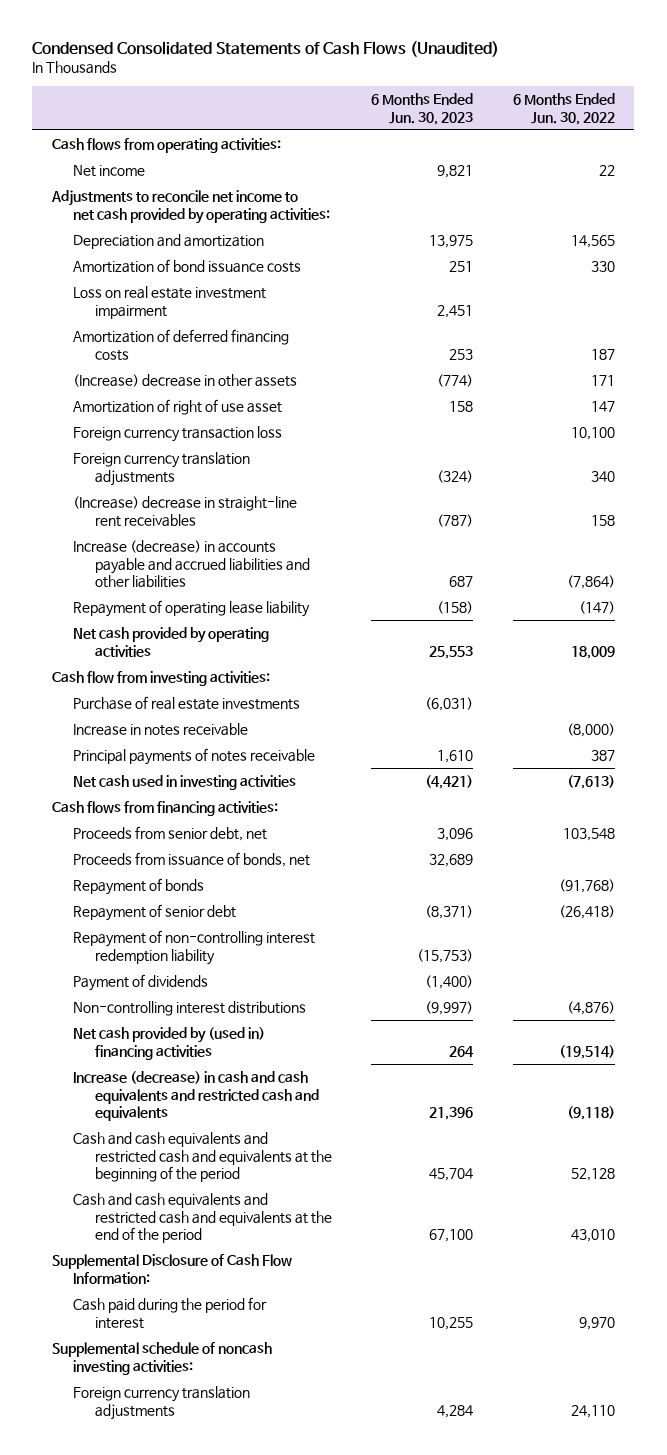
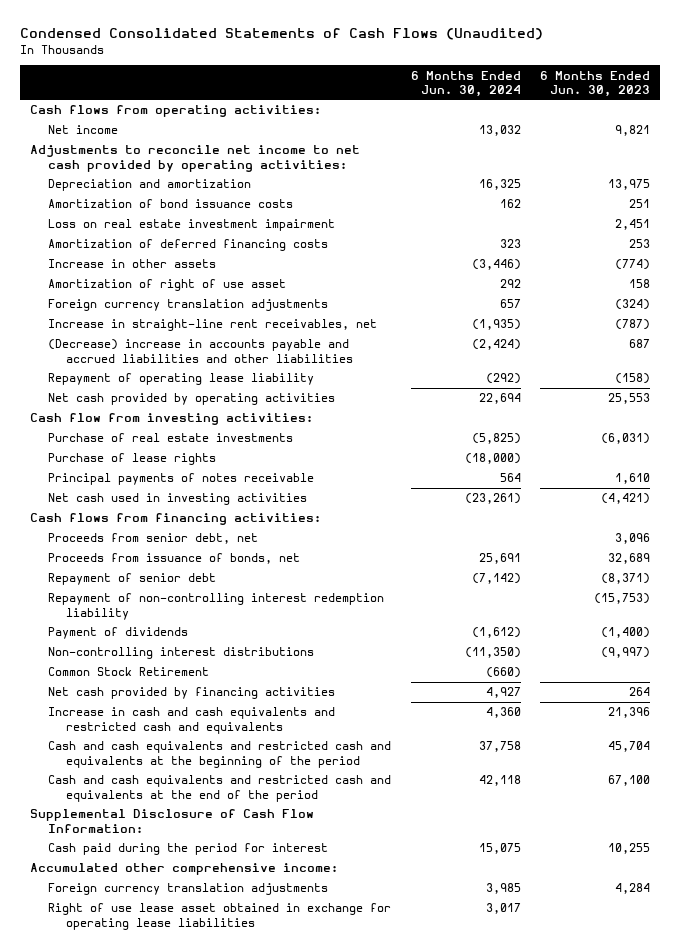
- | 6 Months Ended Jun. 30, 2023 | 6 Months Ended Jun. 30, 2022
+ | 6 Months Ended Jun. 30, 2024 | 6 Months Ended Jun. 30, 2023
- (Increase) decrease in other assets | (774) | 171
+ Increase in other assets | (3,446) | (774)
- Foreign currency transaction loss | | 10,100
- (Increase) decrease in straight-line rent receivables | (787) | 158
- Increase (decrease) in accounts payable and accrued liabilities and other liabilities | 687 | (7,864)
+ Increase in straight-line rent receivables, net | (1,935) | (787)
+ (Decrease) increase in accounts payable and accrued liabilities and other liabilities | (2,424) | 687
- Increase in notes receivable | | (8,000)
+ Purchase of lease rights | (18,000) |
- Repayment of bonds | | (91,768)
- Net cash provided by (used in) financing activities | 264 | (19,514)
- Increase (decrease) in cash and cash equivalents and restricted cash and equivalents | 21,396 | (9,118)
+ Common Stock Retirement | (660) |
+ Net cash provided by financing activities | 4,927 | 264
+ Increase in cash and cash equivalents and restricted cash and equivalents | 4,360 | 21,396
- Supplemental schedule of noncash investing activities:
+ Accumulated other comprehensive income:
+ Right of use lease asset obtained in exchange for operating lease liabilities | 3,017 |

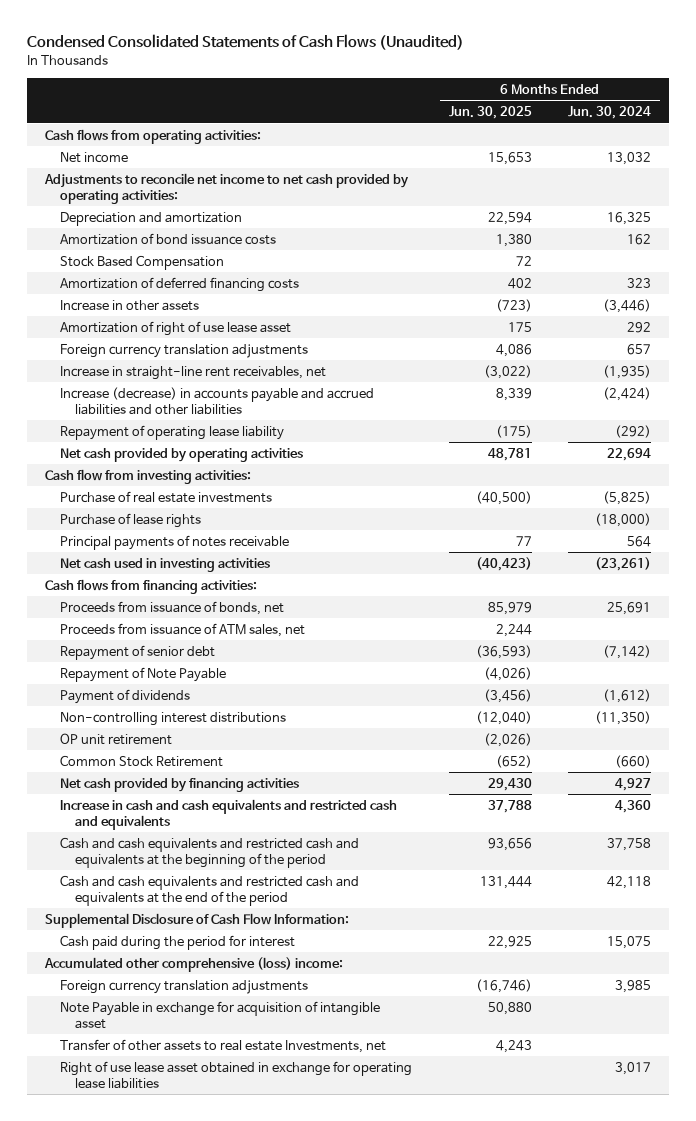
- | 6 Months Ended Jun. 30, 2024 | 6 Months Ended Jun. 30, 2023
+ | 6 Months Ended Jun. 30, 2025 | 6 Months Ended Jun. 30, 2024
- Loss on real estate investment impairment | | 2,451
+ Stock Based Compensation | 72 |
- Amortization of right of use asset | 292 | 158
+ Amortization of right of use lease asset | 175 | 292
- (Decrease) increase in accounts payable and accrued liabilities and other liabilities | (2,424) | 687
+ Increase (decrease) in accounts payable and accrued liabilities and other liabilities | 8,339 | (2,424)
- Proceeds from senior debt, net | | 3,096
+ Proceeds from issuance of ATM sales, net | 2,244 |
- Repayment of non-controlling interest redemption liability | | (15,753)
+ Repayment of Note Payable | (4,026) |
+ OP unit retirement | (2,026) |
- Accumulated other comprehensive income:
+ Accumulated other comprehensive (loss) income:
+ Note Payable in exchange for acquisition of intangible asset | 50,880 |
+ Transfer of other assets to real estate Investments, net | 4,243 |

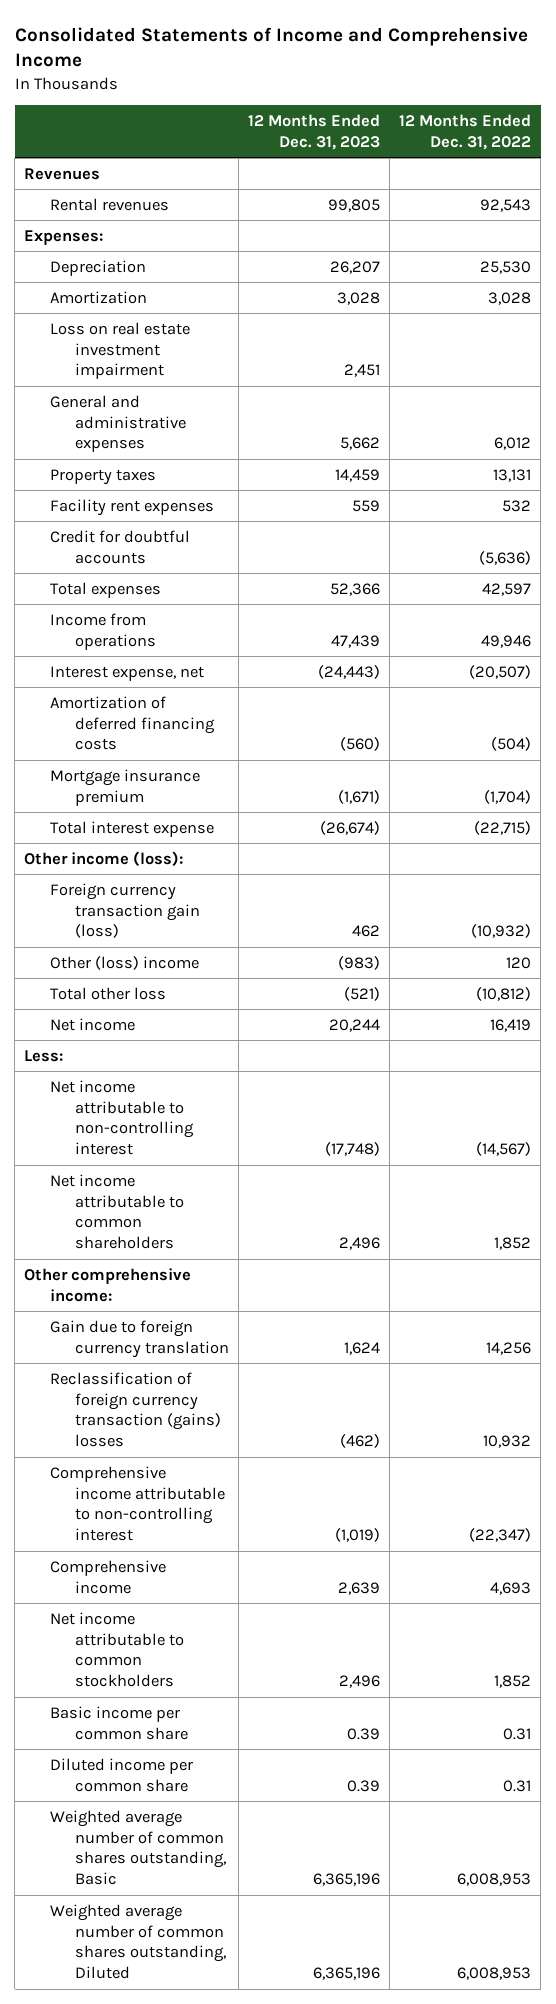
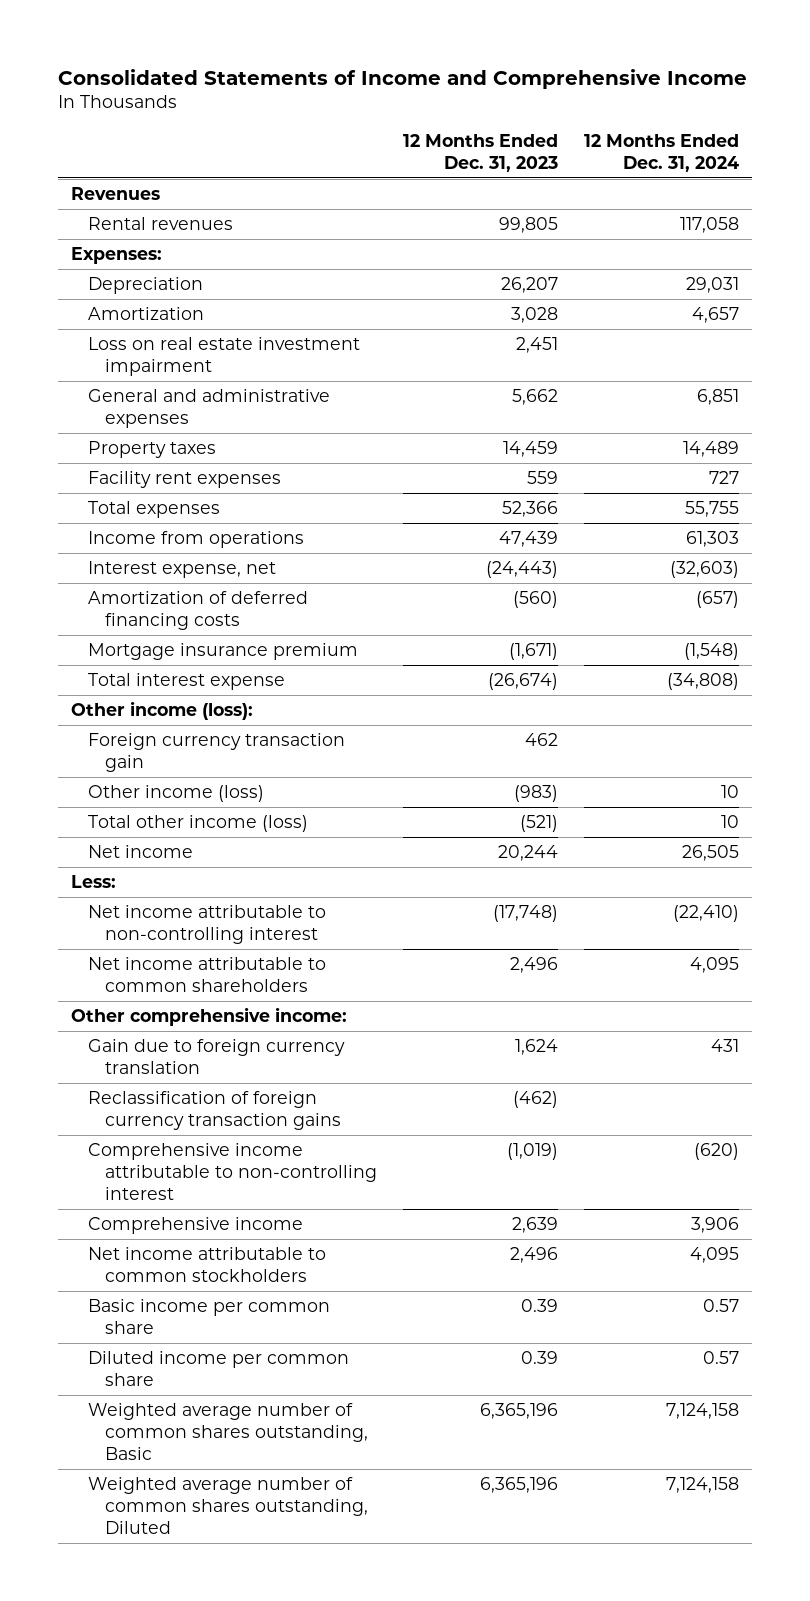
- | 12 Months Ended Dec. 31, 2023 | 12 Months Ended Dec. 31, 2022
+ | 12 Months Ended Dec. 31, 2023 | 12 Months Ended Dec. 31, 2024
- Credit for doubtful accounts | | (5,636)
- Foreign currency transaction gain (loss) | 462 | (10,932)
- Other (loss) income | (983) | 120
- Total other loss | (521) | (10,812)
+ Foreign currency transaction gain | 462 |
+ Other income (loss) | (983) | 10
+ Total other income (loss) | (521) | 10
- Reclassification of foreign currency transaction (gains) losses | (462) | 10,932
+ Reclassification of foreign currency transaction gains | (462) |

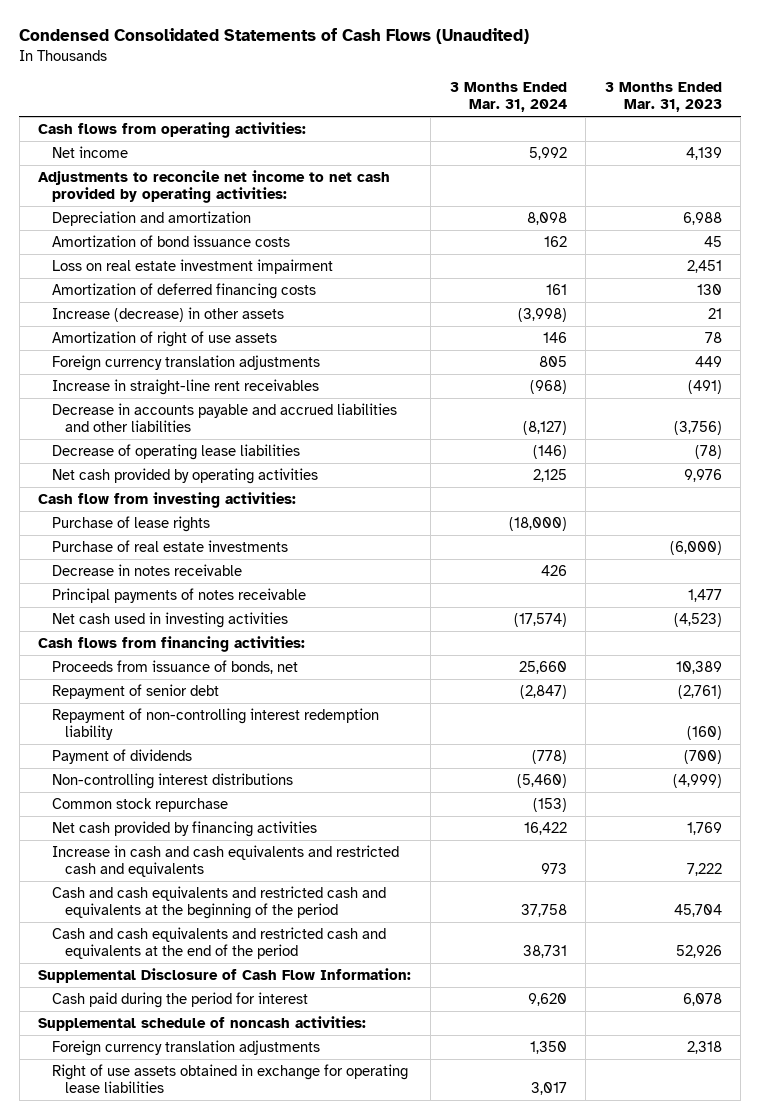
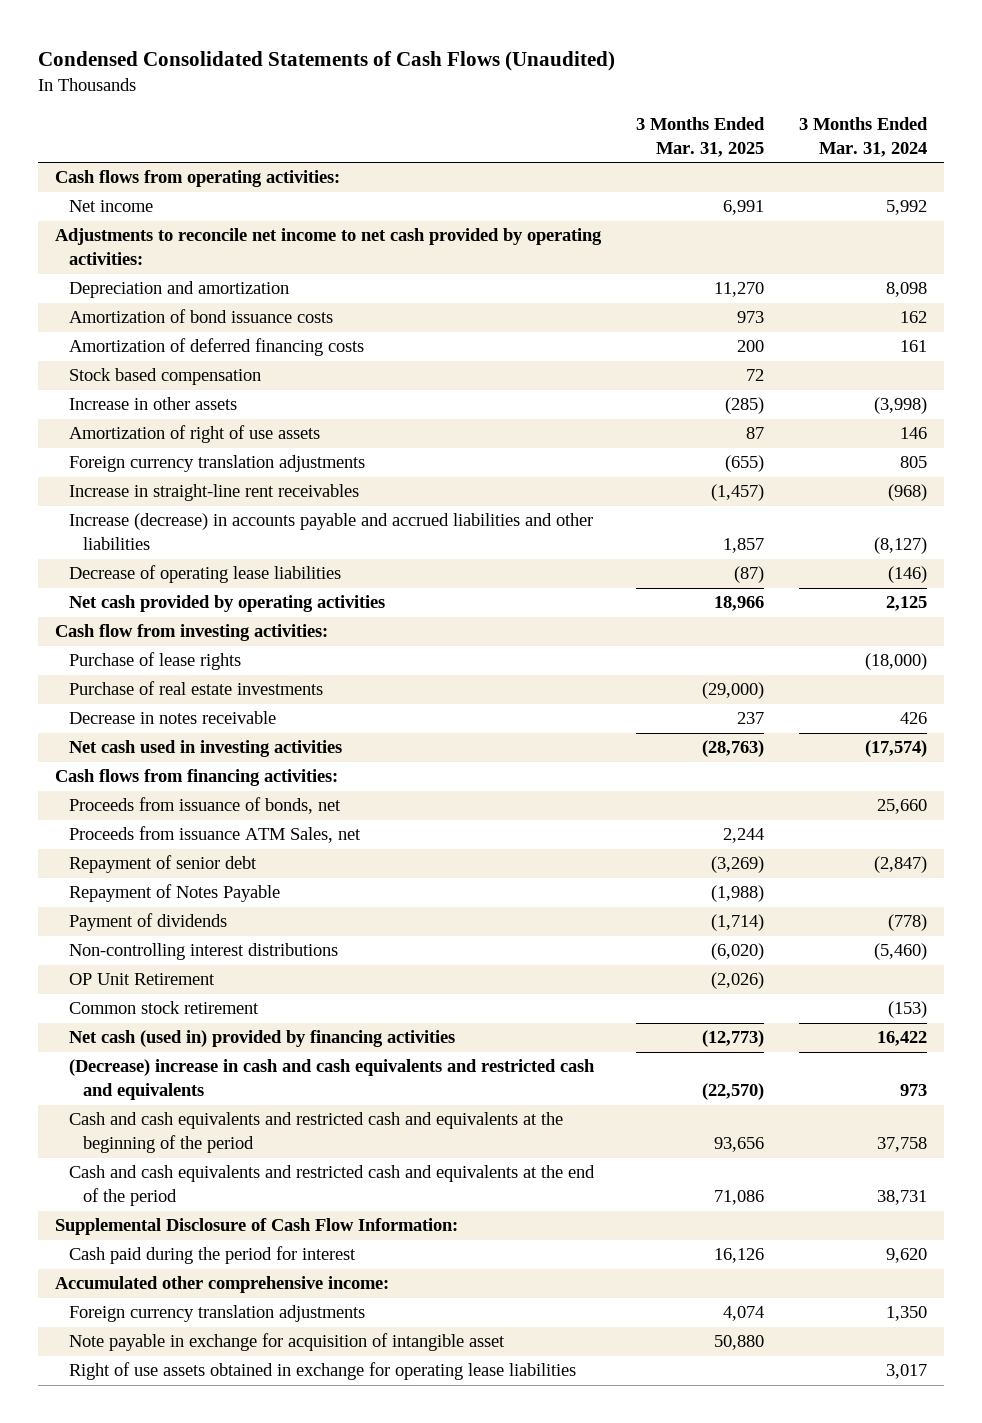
- | 3 Months Ended Mar. 31, 2024 | 3 Months Ended Mar. 31, 2023
+ | 3 Months Ended Mar. 31, 2025 | 3 Months Ended Mar. 31, 2024
- Loss on real estate investment impairment | | 2,451
- Increase (decrease) in other assets | (3,998) | 21
+ Stock based compensation | 72 |
+ Increase in other assets | (285) | (3,998)
- Decrease in accounts payable and accrued liabilities and other liabilities | (8,127) | (3,756)
+ Increase (decrease) in accounts payable and accrued liabilities and other liabilities | 1,857 | (8,127)
- Principal payments of notes receivable | | 1,477
+ Proceeds from issuance ATM Sales, net | 2,244 |
- Repayment of non-controlling interest redemption liability | | (160)
+ Repayment of Notes Payable | (1,988) |
- Common stock repurchase | (153) |
- Net cash provided by financing activities | 16,422 | 1,769
- Increase in cash and cash equivalents and restricted cash and equivalents | 973 | 7,222
+ OP Unit Retirement | (2,026) |
+ Common stock retirement | | (153)
+ Net cash (used in) provided by financing activities | (12,773) | 16,422
+ (Decrease) increase in cash and cash equivalents and restricted cash and equivalents | (22,570) | 973
- Supplemental schedule of noncash activities:
+ Accumulated other comprehensive income:
+ Note payable in exchange for acquisition of intangible asset | 50,880 |

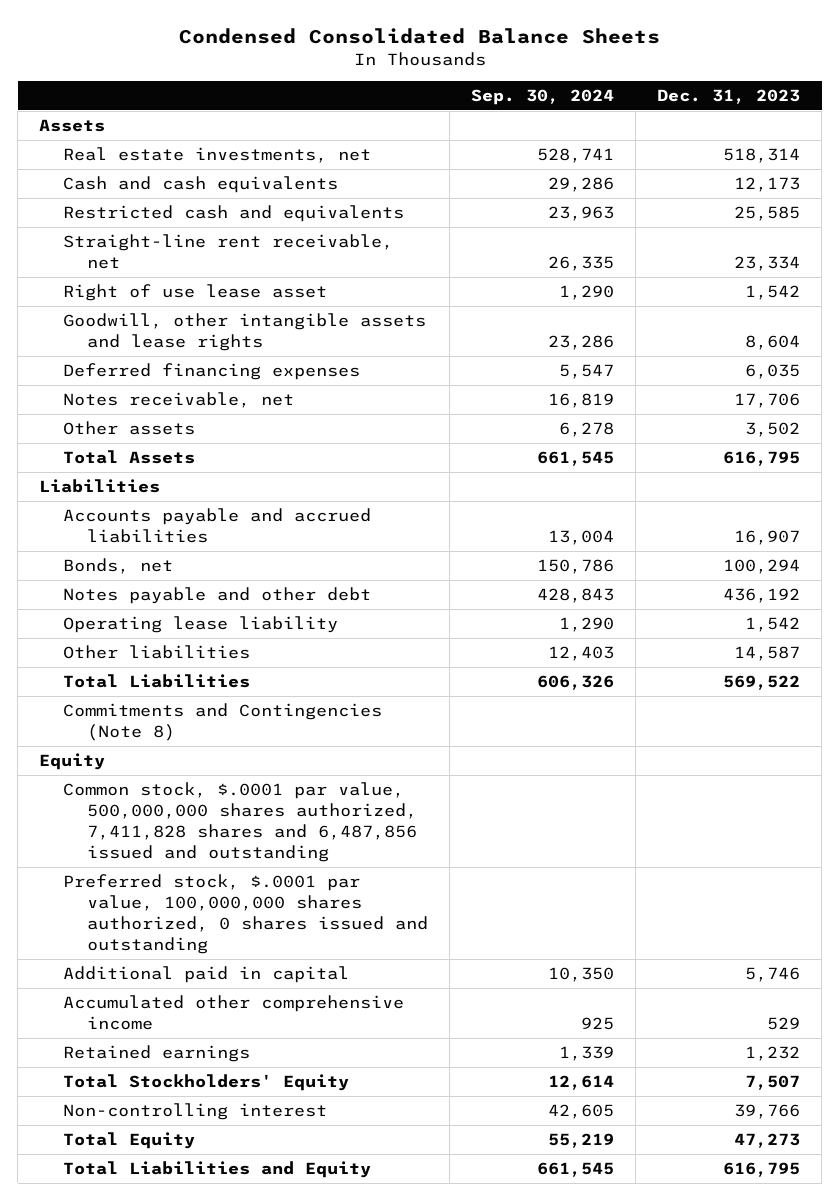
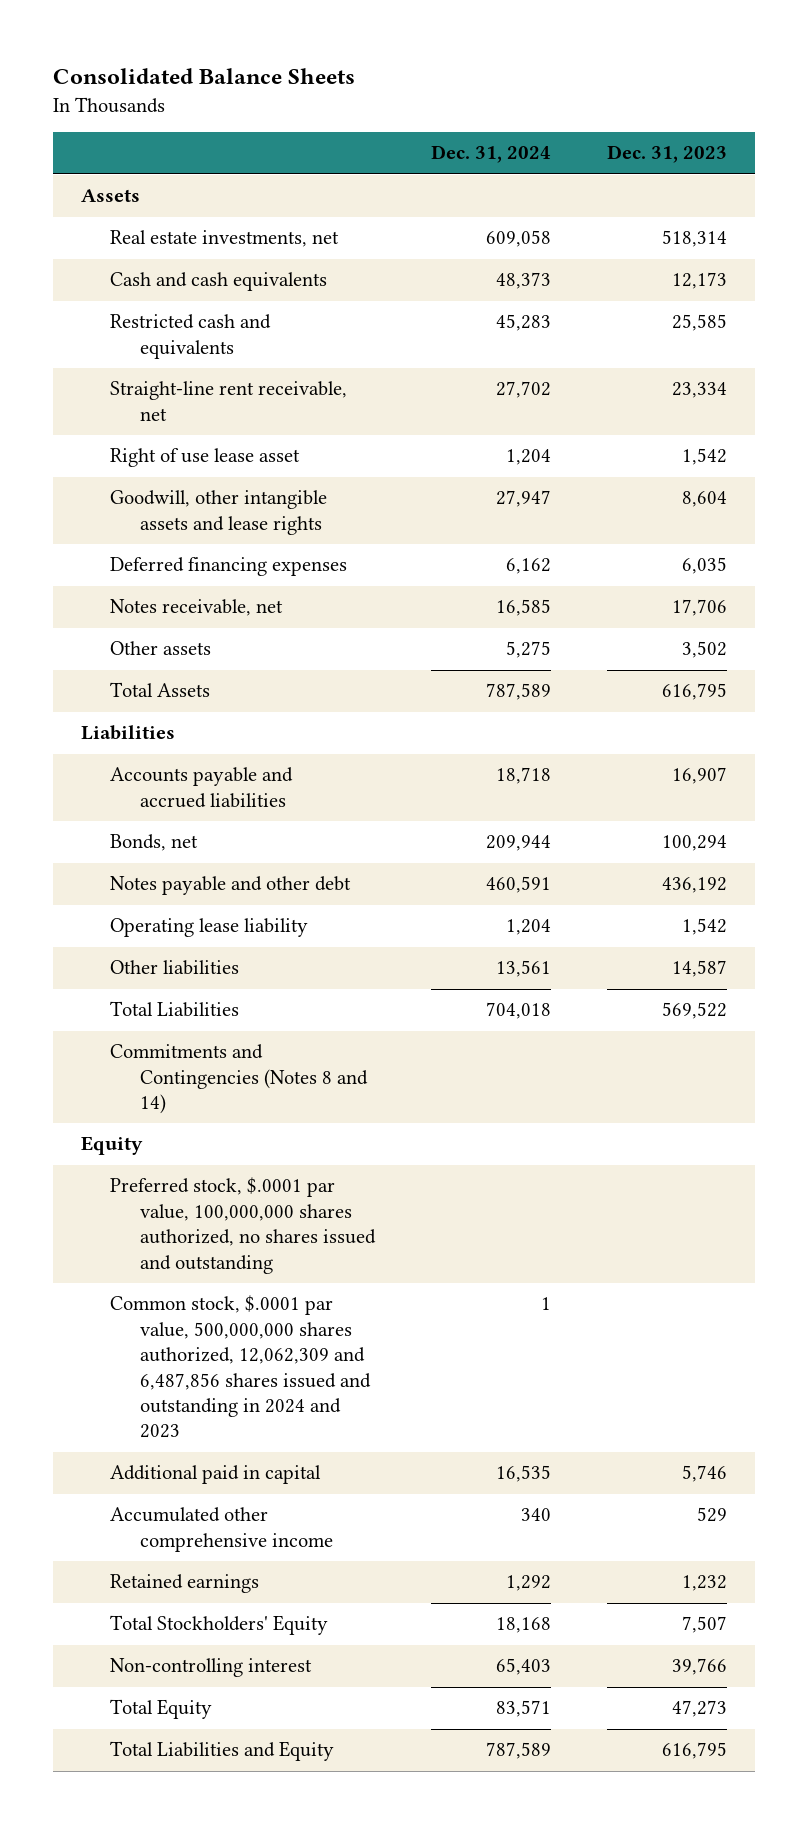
- Condensed Consolidated Balance Sheets
+ Consolidated Balance Sheets
- | Sep. 30, 2024 | Dec. 31, 2023
+ | Dec. 31, 2024 | Dec. 31, 2023
- Commitments and Contingencies (Note 8)
+ Commitments and Contingencies (Notes 8 and 14)
- Common stock, $.0001 par value, 500,000,000 shares authorized, 7,411,828 shares and 6,487,856 issued and outstanding
- Preferred stock, $.0001 par value, 100,000,000 shares authorized, 0 shares issued and outstanding
+ Preferred stock, $.0001 par value, 100,000,000 shares authorized, no shares issued and outstanding
+ Common stock, $.0001 par value, 500,000,000 shares authorized, 12,062,309 and 6,487,856 shares issued and outstanding in 2024 and 2023 | 1 |

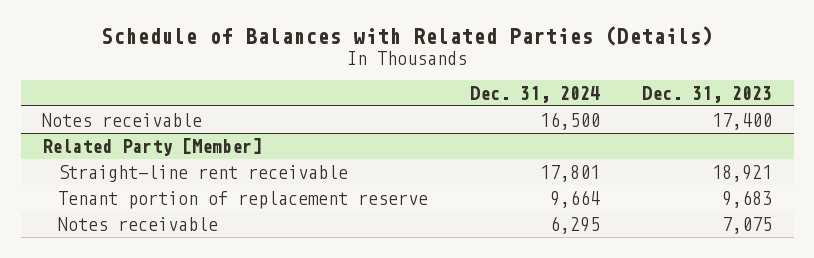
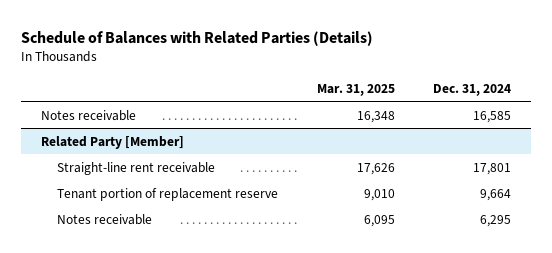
- | Dec. 31, 2024 | Dec. 31, 2023
+ | Mar. 31, 2025 | Dec. 31, 2024
- Notes receivable | 16,500 | 17,400
+ Notes receivable | 16,348 | 16,585

